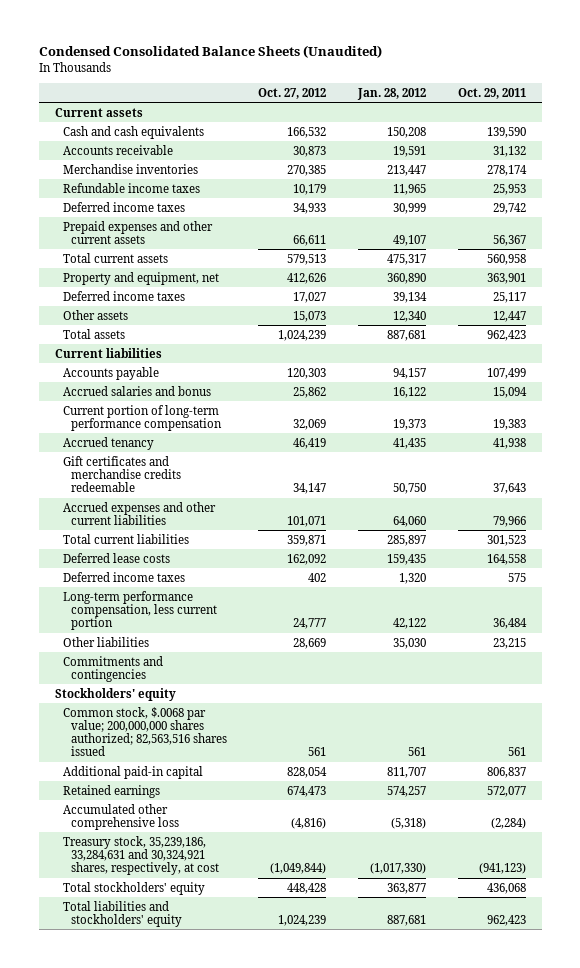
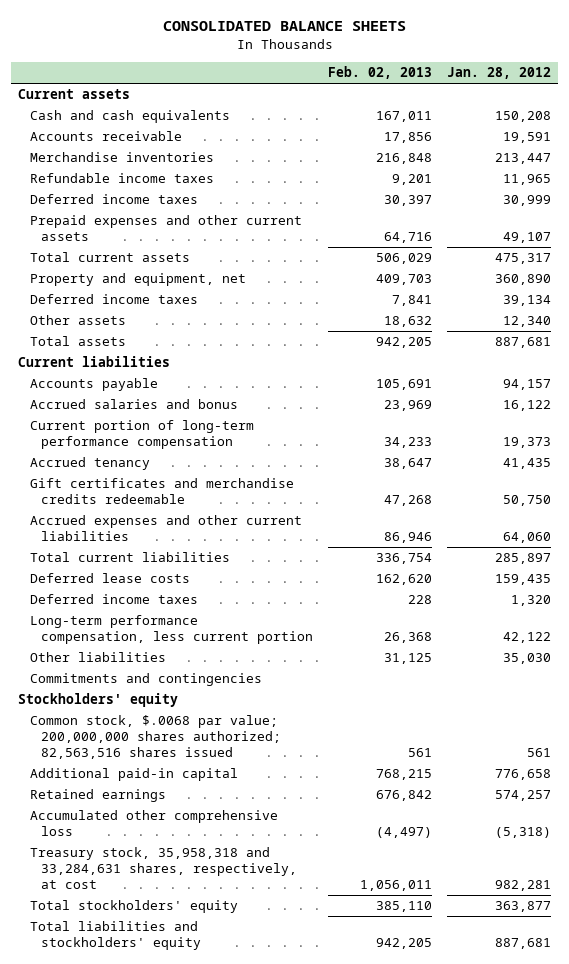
- Condensed Consolidated Balance Sheets (Unaudited)
+ CONSOLIDATED BALANCE SHEETS
- | Oct. 27, 2012 | Jan. 28, 2012 | Oct. 29, 2011
+ | Feb. 02, 2013 | Jan. 28, 2012
- Additional paid-in capital | 828,054 | 811,707 | 806,837
+ Additional paid-in capital | 768,215 | 776,658
- Treasury stock, 35,239,186, 33,284,631 and 30,324,921 shares, respectively, at cost | (1,049,844) | (1,017,330) | (941,123)
+ Treasury stock, 35,958,318 and 33,284,631 shares, respectively, at cost | 1,056,011 | 982,281

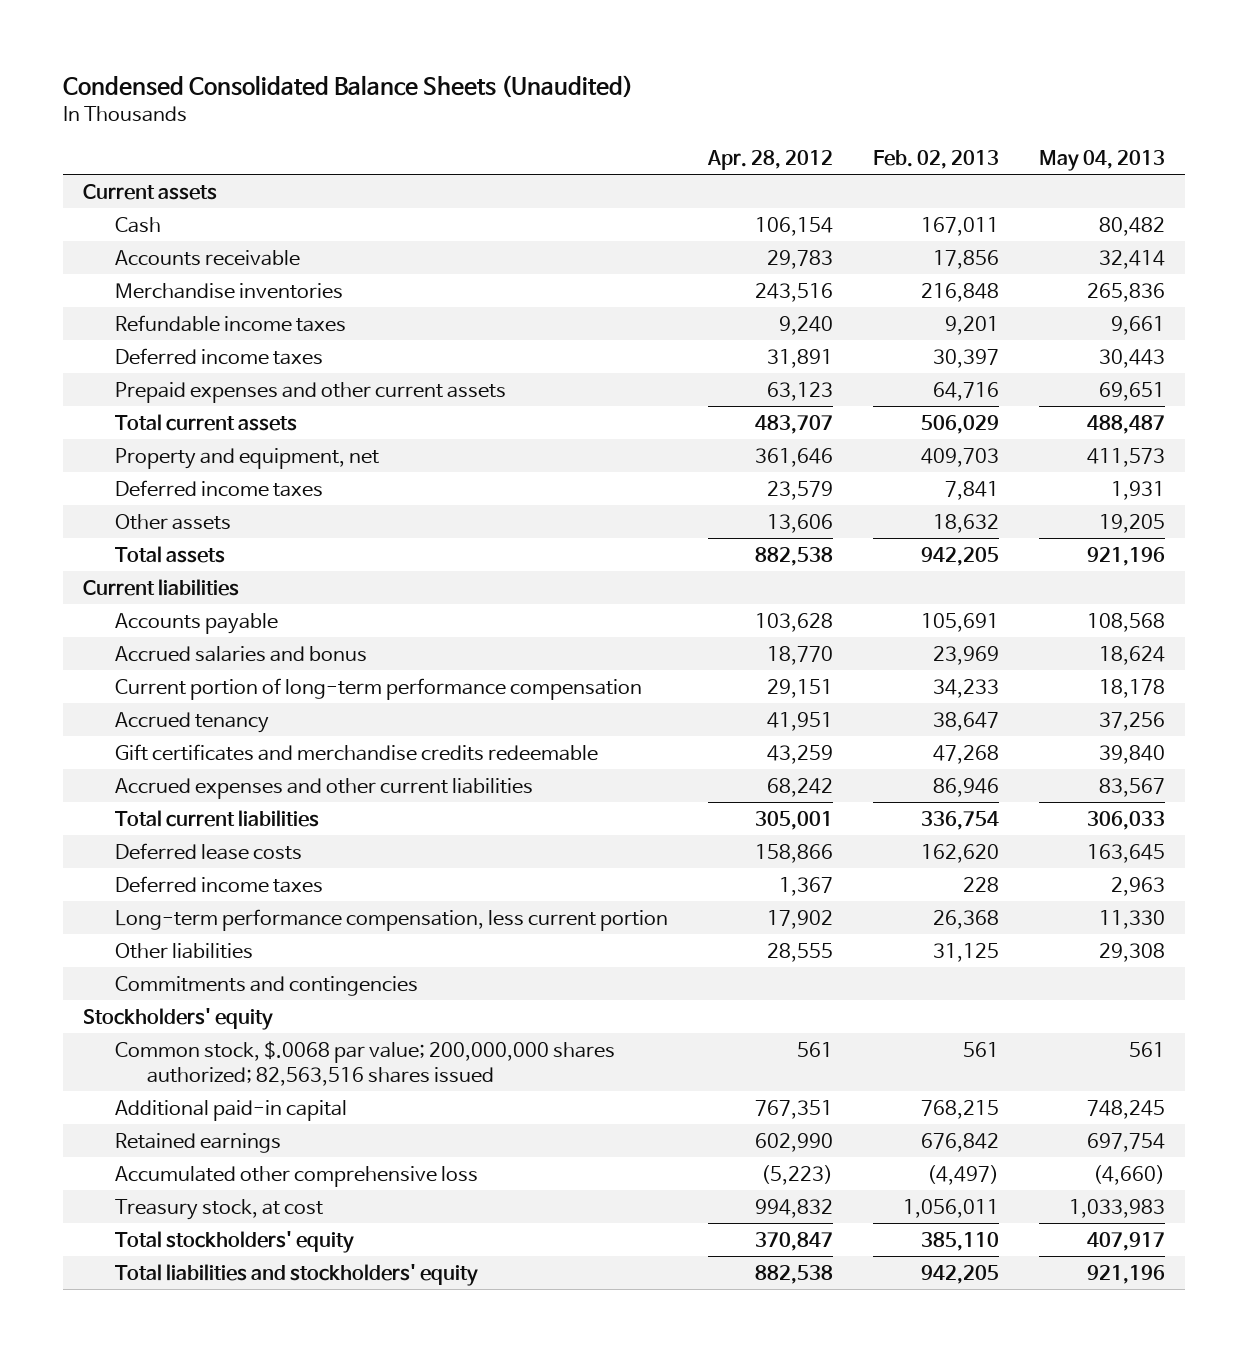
- CONSOLIDATED BALANCE SHEETS
+ Condensed Consolidated Balance Sheets (Unaudited)
- | Feb. 02, 2013 | Jan. 28, 2012
+ | Apr. 28, 2012 | Feb. 02, 2013 | May 04, 2013
- Cash and cash equivalents | 167,011 | 150,208
+ Cash | 106,154 | 167,011 | 80,482
- Treasury stock, 35,958,318 and 33,284,631 shares, respectively, at cost | 1,056,011 | 982,281
+ Treasury stock, at cost | 994,832 | 1,056,011 | 1,033,983

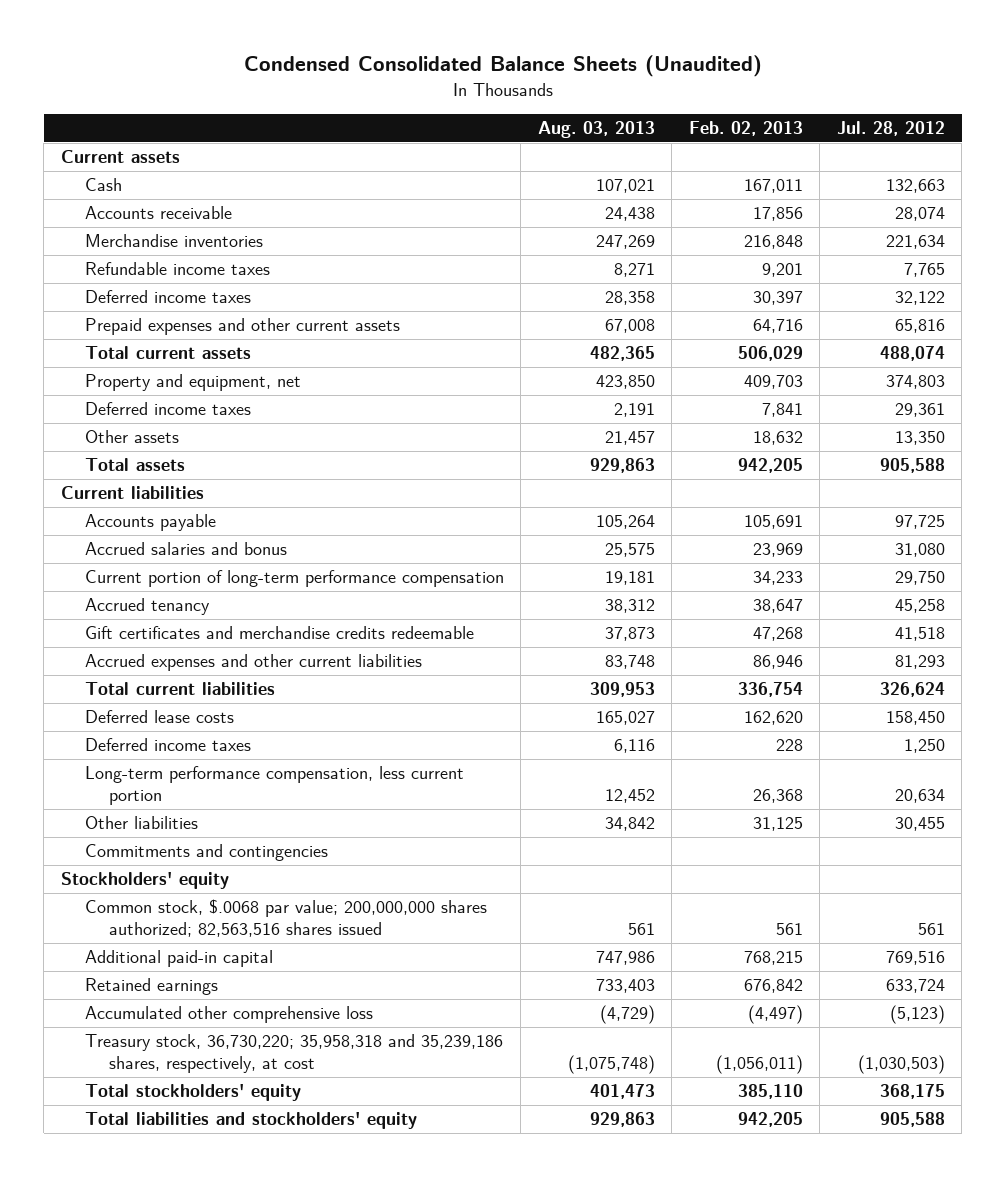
- | Apr. 28, 2012 | Feb. 02, 2013 | May 04, 2013
+ | Aug. 03, 2013 | Feb. 02, 2013 | Jul. 28, 2012
- Treasury stock, at cost | 994,832 | 1,056,011 | 1,033,983
+ Treasury stock, 36,730,220; 35,958,318 and 35,239,186 shares, respectively, at cost | (1,075,748) | (1,056,011) | (1,030,503)

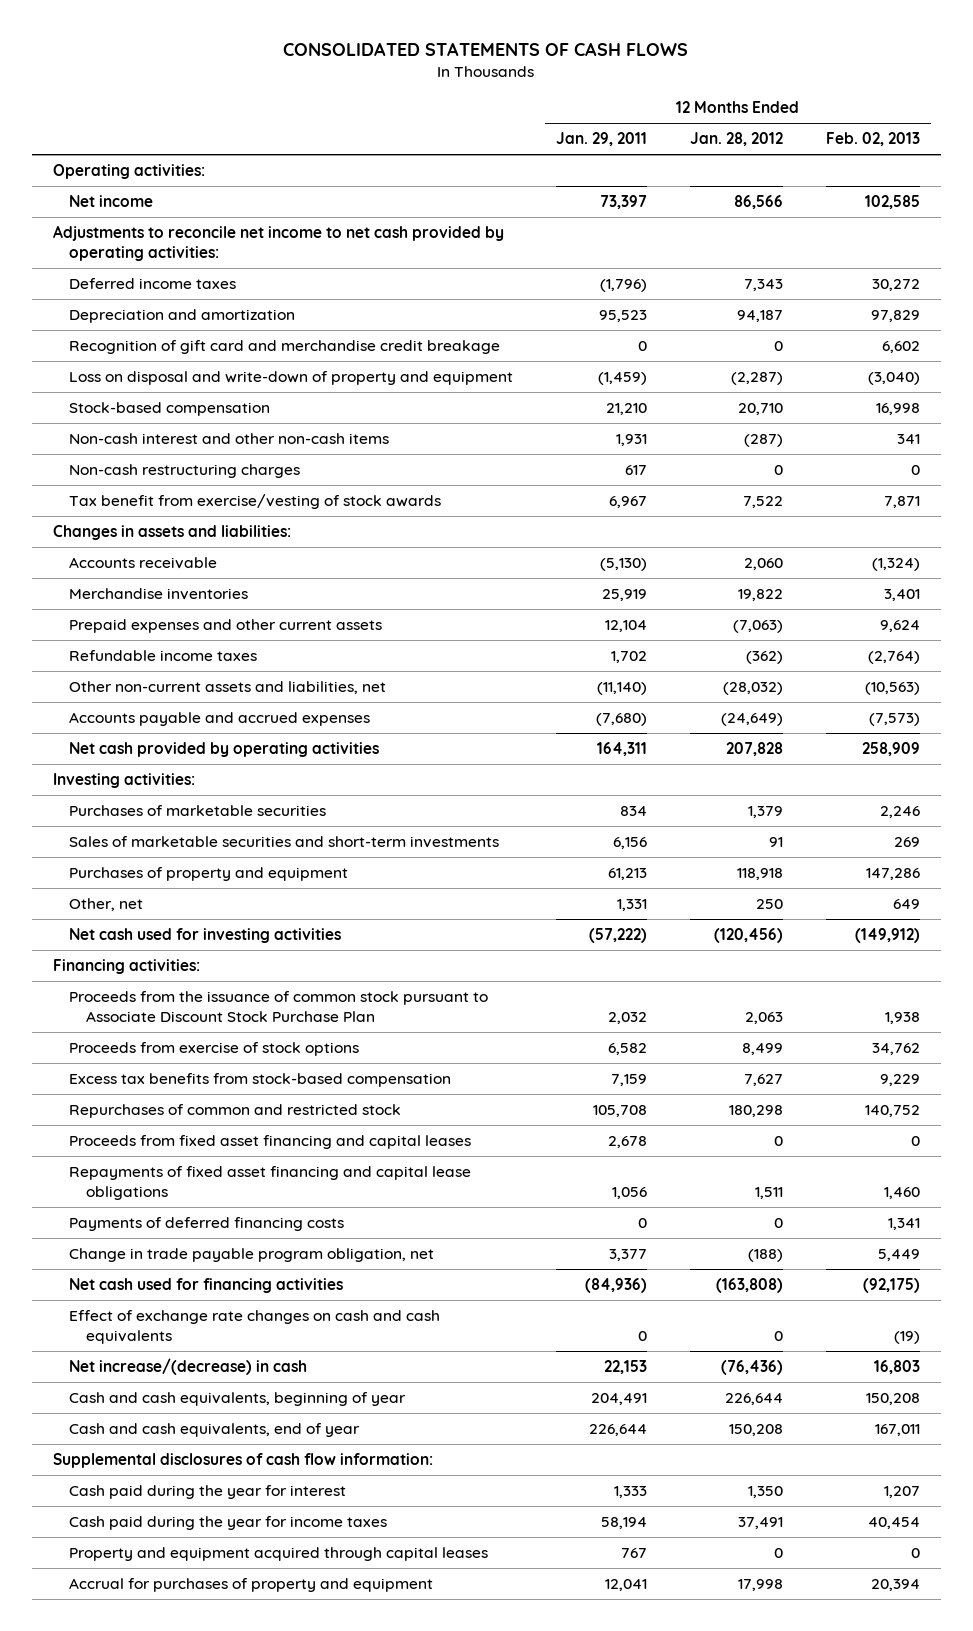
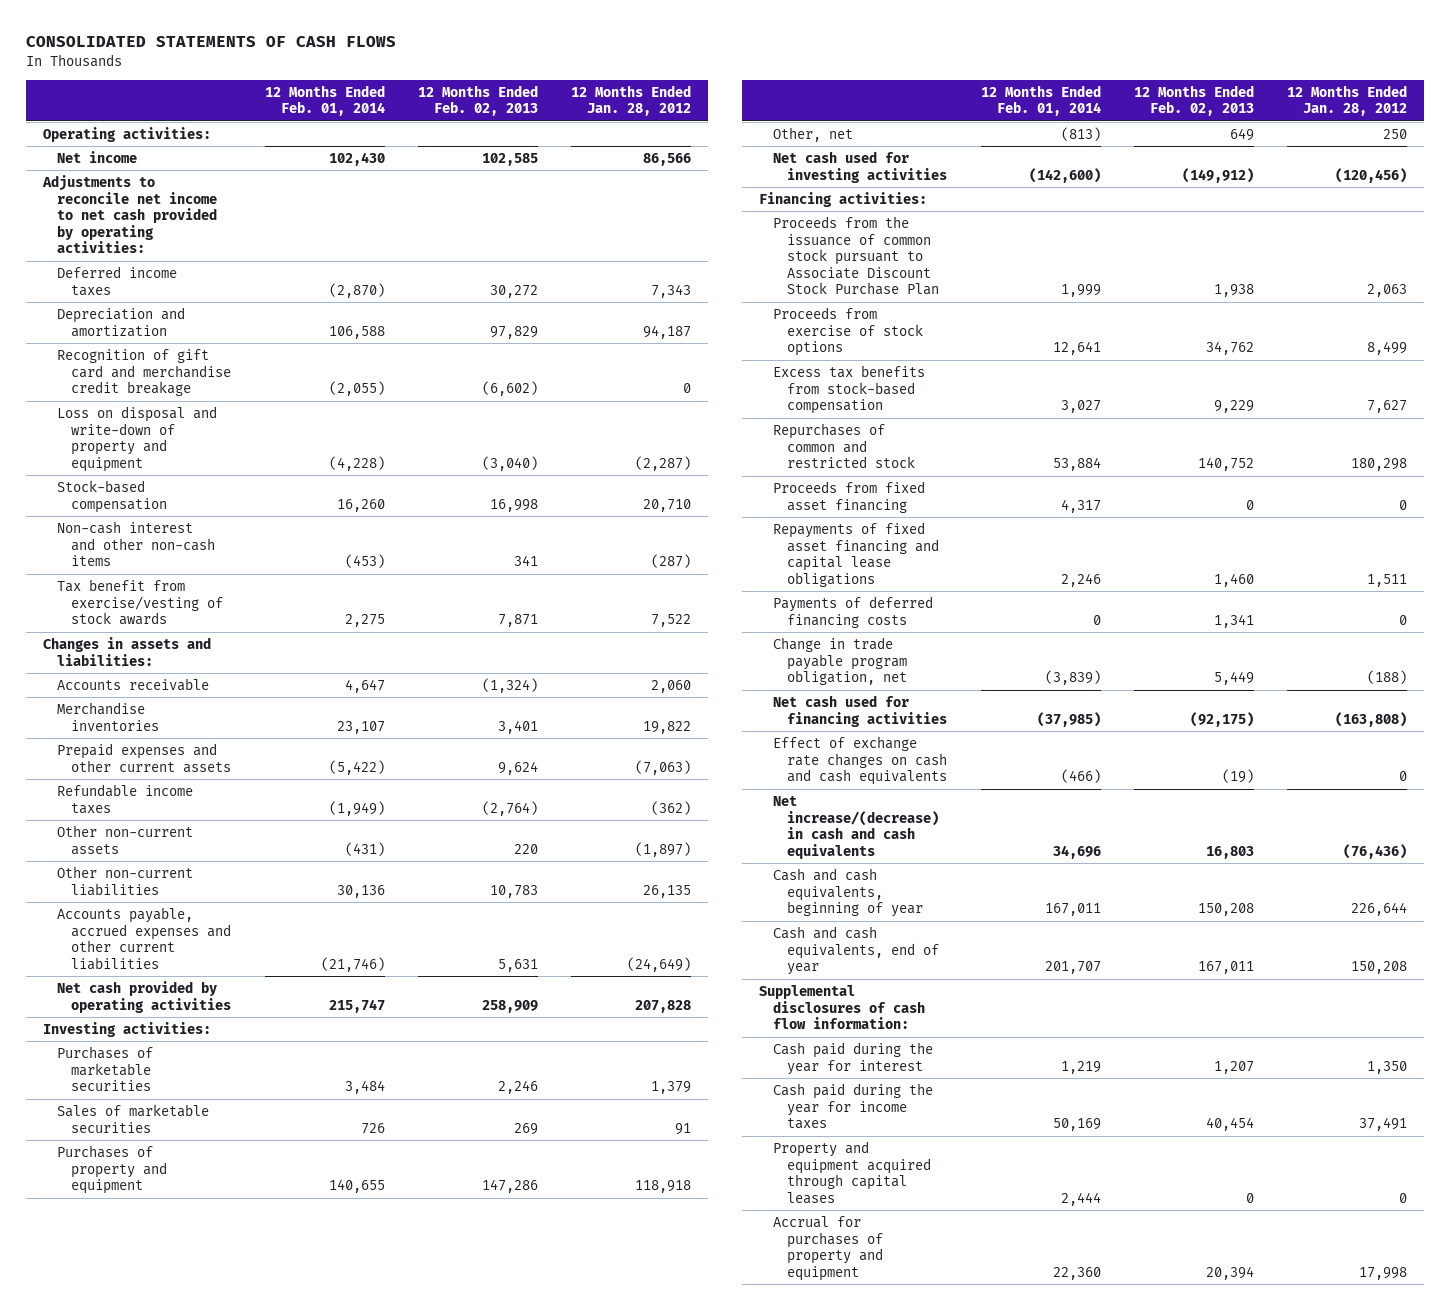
- | 12 Months Ended Jan. 29, 2011 | 12 Months Ended Jan. 28, 2012 | 12 Months Ended Feb. 02, 2013
+ | 12 Months Ended Feb. 01, 2014 | 12 Months Ended Feb. 02, 2013 | 12 Months Ended Jan. 28, 2012
- Recognition of gift card and merchandise credit breakage | 0 | 0 | 6,602
+ Recognition of gift card and merchandise credit breakage | (2,055) | (6,602) | 0
- Non-cash restructuring charges | 617 | 0 | 0
- Other non-current assets and liabilities, net | (11,140) | (28,032) | (10,563)
- Accounts payable and accrued expenses | (7,680) | (24,649) | (7,573)
+ Other non-current assets | (431) | 220 | (1,897)
+ Other non-current liabilities | 30,136 | 10,783 | 26,135
+ Accounts payable, accrued expenses and other current liabilities | (21,746) | 5,631 | (24,649)
- Sales of marketable securities and short-term investments | 6,156 | 91 | 269
+ Sales of marketable securities | 726 | 269 | 91
- Proceeds from fixed asset financing and capital leases | 2,678 | 0 | 0
+ Proceeds from fixed asset financing | 4,317 | 0 | 0
- Net increase/(decrease) in cash | 22,153 | (76,436) | 16,803
+ Net increase/(decrease) in cash and cash equivalents | 34,696 | 16,803 | (76,436)

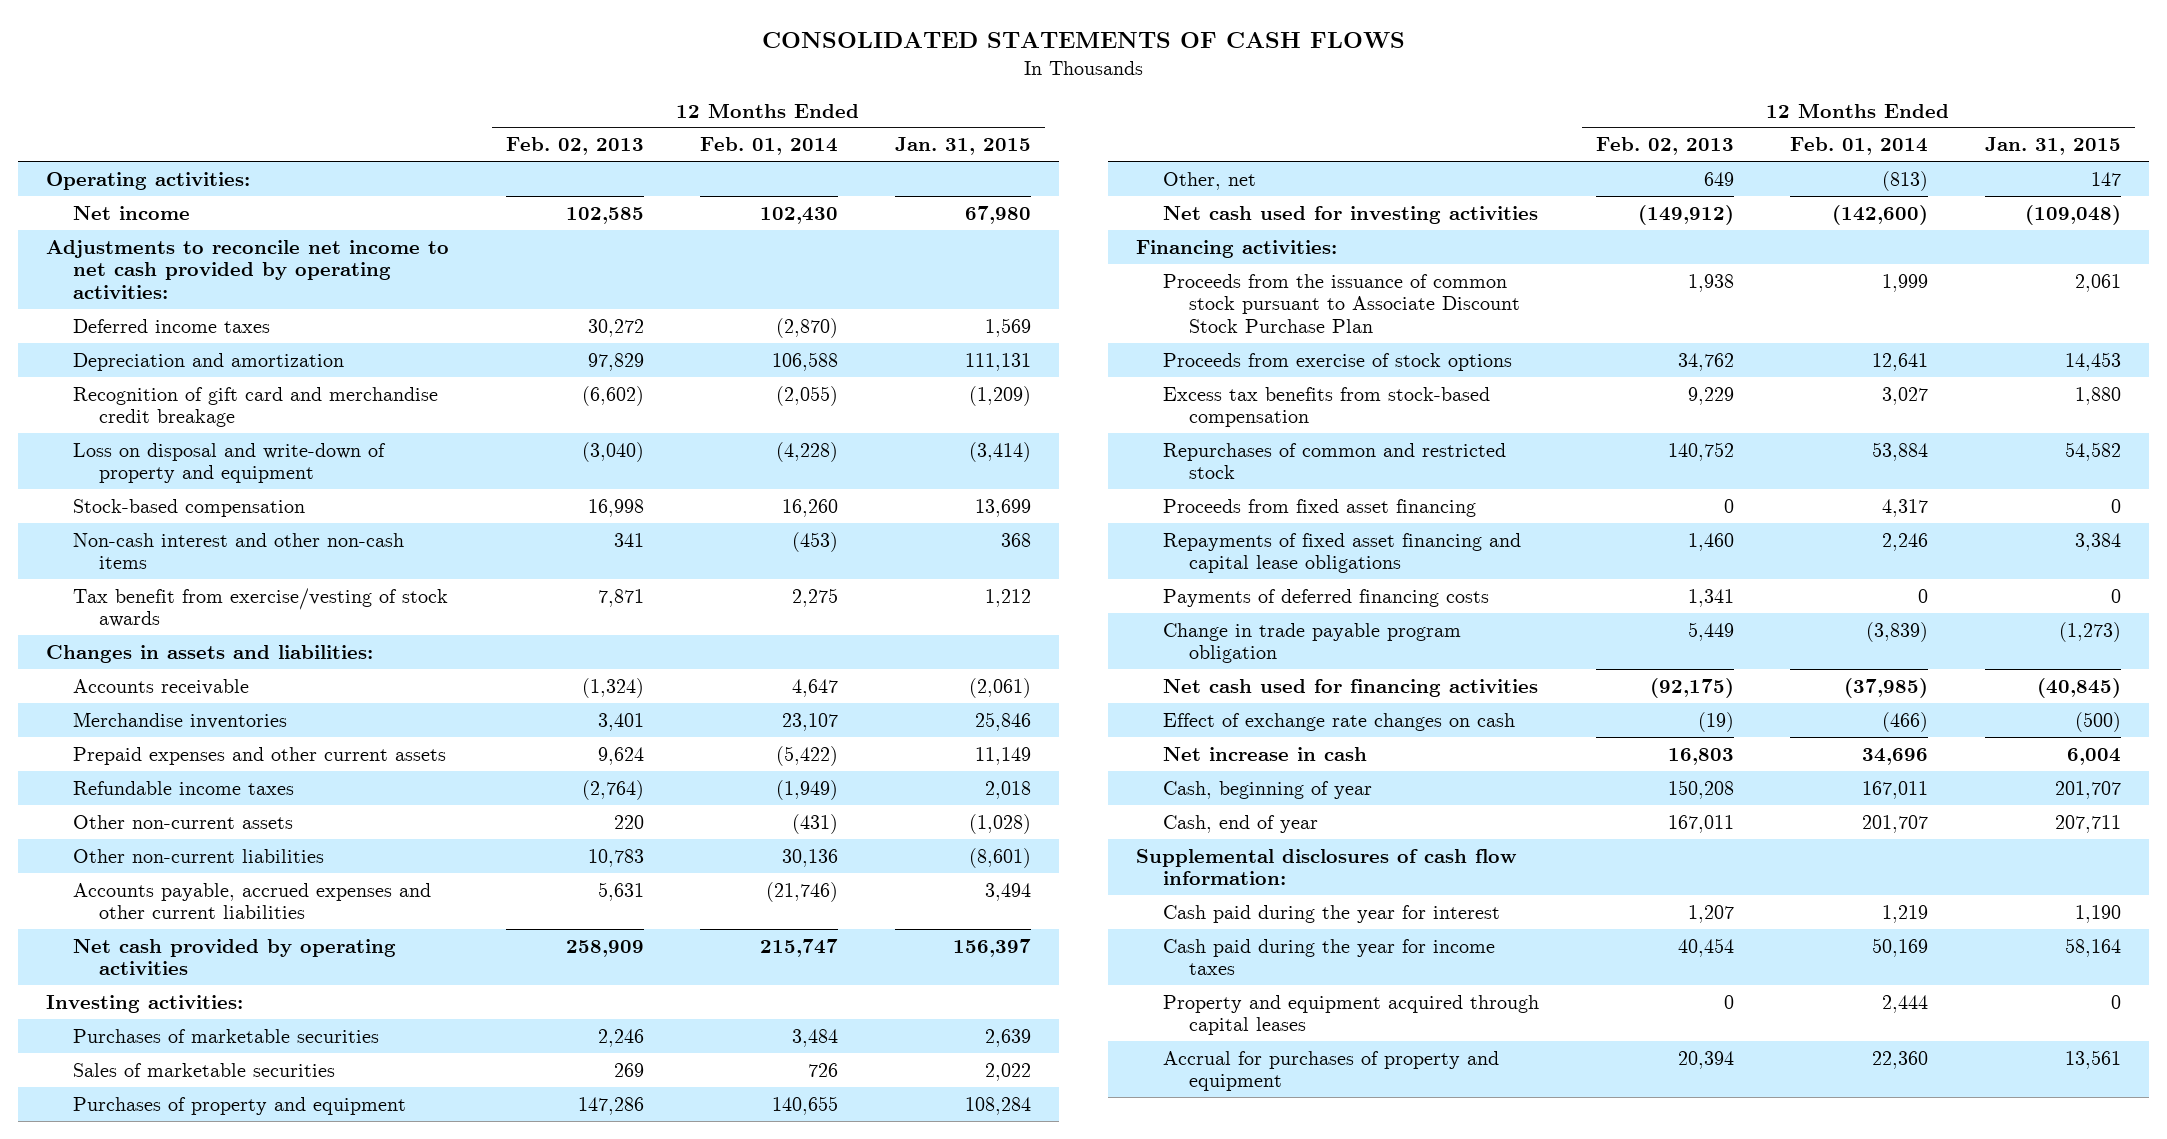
- | 12 Months Ended Feb. 01, 2014 | 12 Months Ended Feb. 02, 2013 | 12 Months Ended Jan. 28, 2012
+ | 12 Months Ended Feb. 02, 2013 | 12 Months Ended Feb. 01, 2014 | 12 Months Ended Jan. 31, 2015
- Change in trade payable program obligation, net | (3,839) | 5,449 | (188)
+ Change in trade payable program obligation | 5,449 | (3,839) | (1,273)
- Effect of exchange rate changes on cash and cash equivalents | (466) | (19) | 0
- Net increase/(decrease) in cash and cash equivalents | 34,696 | 16,803 | (76,436)
- Cash and cash equivalents, beginning of year | 167,011 | 150,208 | 226,644
- Cash and cash equivalents, end of year | 201,707 | 167,011 | 150,208
+ Effect of exchange rate changes on cash | (19) | (466) | (500)
+ Net increase in cash | 16,803 | 34,696 | 6,004
+ Cash, beginning of year | 150,208 | 167,011 | 201,707
+ Cash, end of year | 167,011 | 201,707 | 207,711

